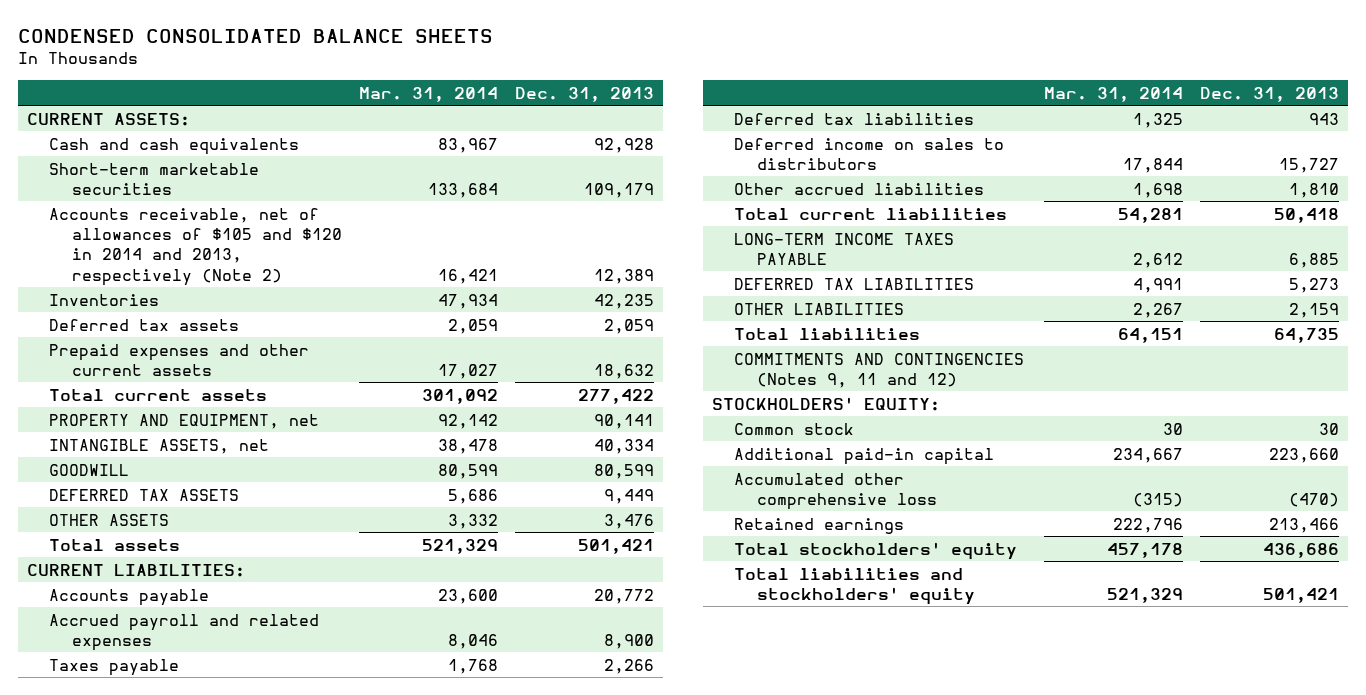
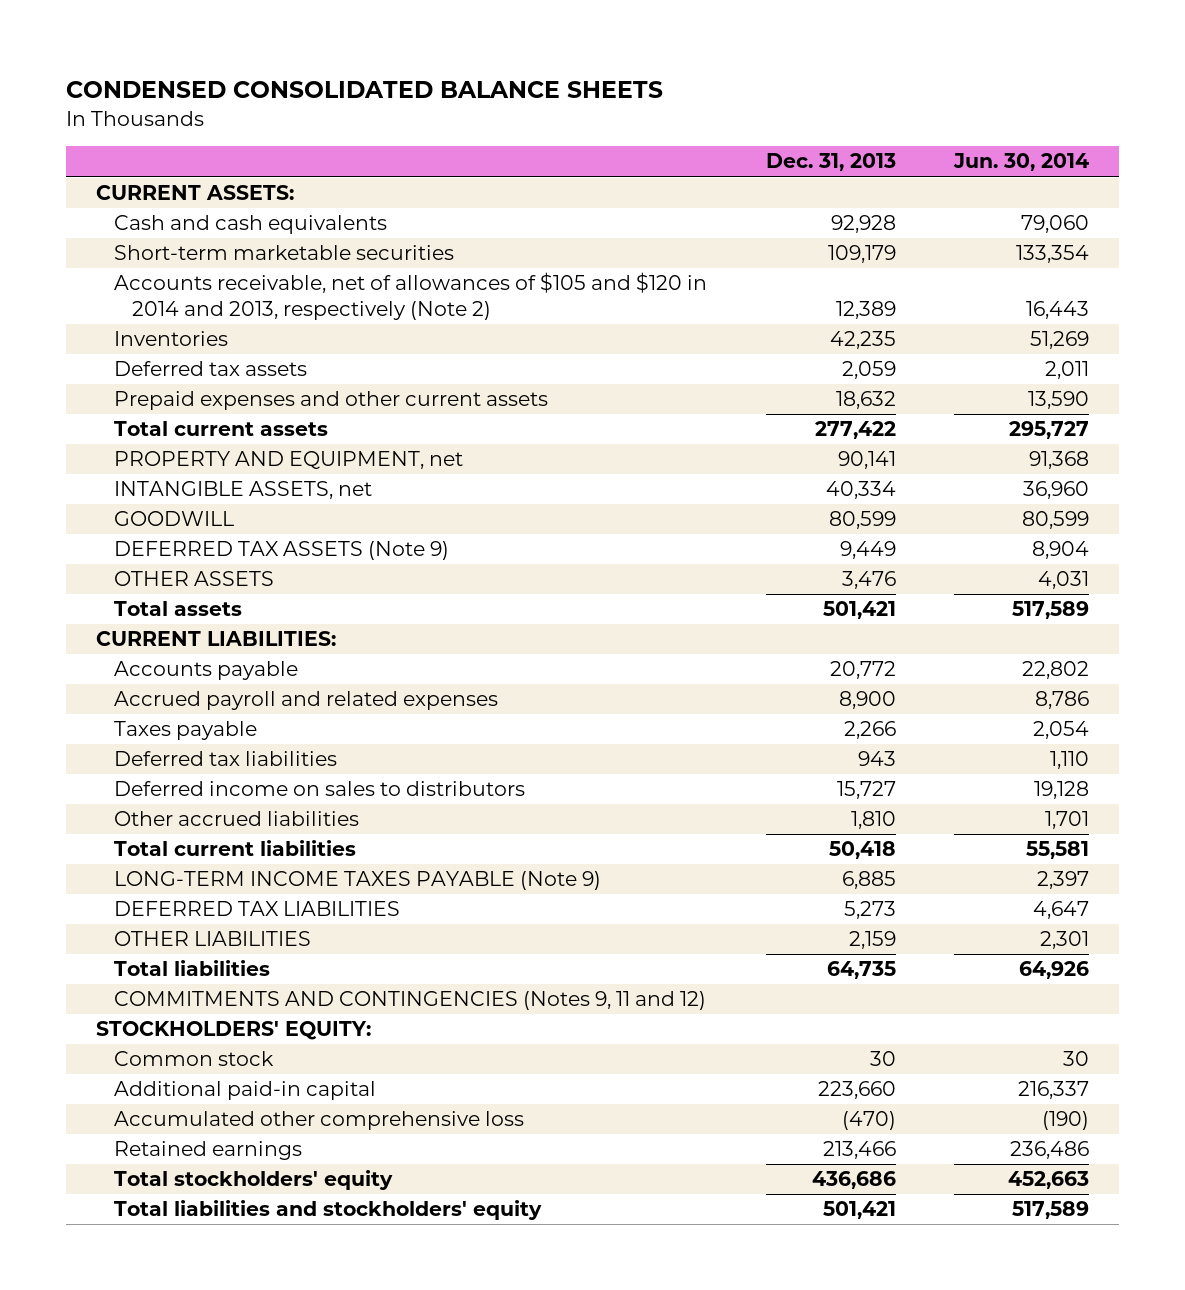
- | Mar. 31, 2014 | Dec. 31, 2013
+ | Dec. 31, 2013 | Jun. 30, 2014
- DEFERRED TAX ASSETS | 5,686 | 9,449
+ DEFERRED TAX ASSETS (Note 9) | 9,449 | 8,904
- LONG-TERM INCOME TAXES PAYABLE | 2,612 | 6,885
+ LONG-TERM INCOME TAXES PAYABLE (Note 9) | 6,885 | 2,397

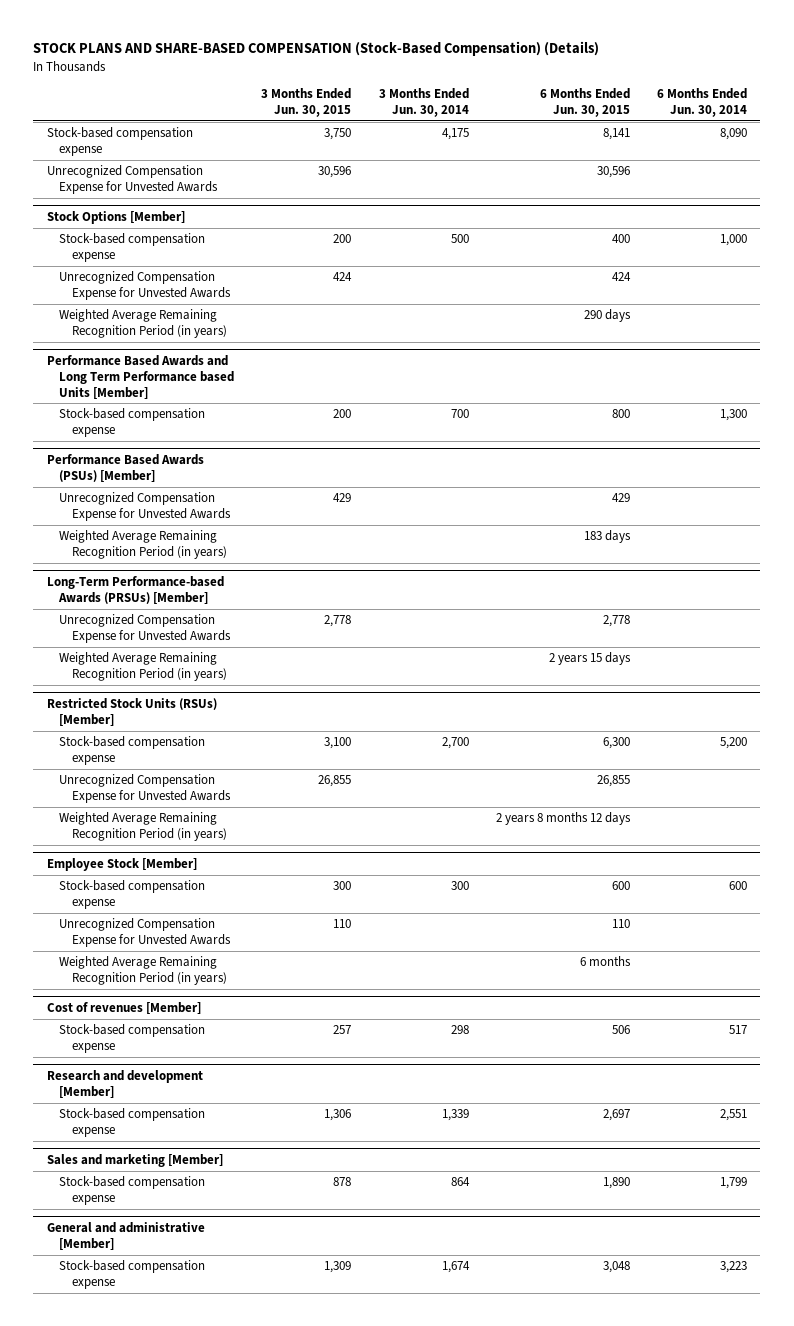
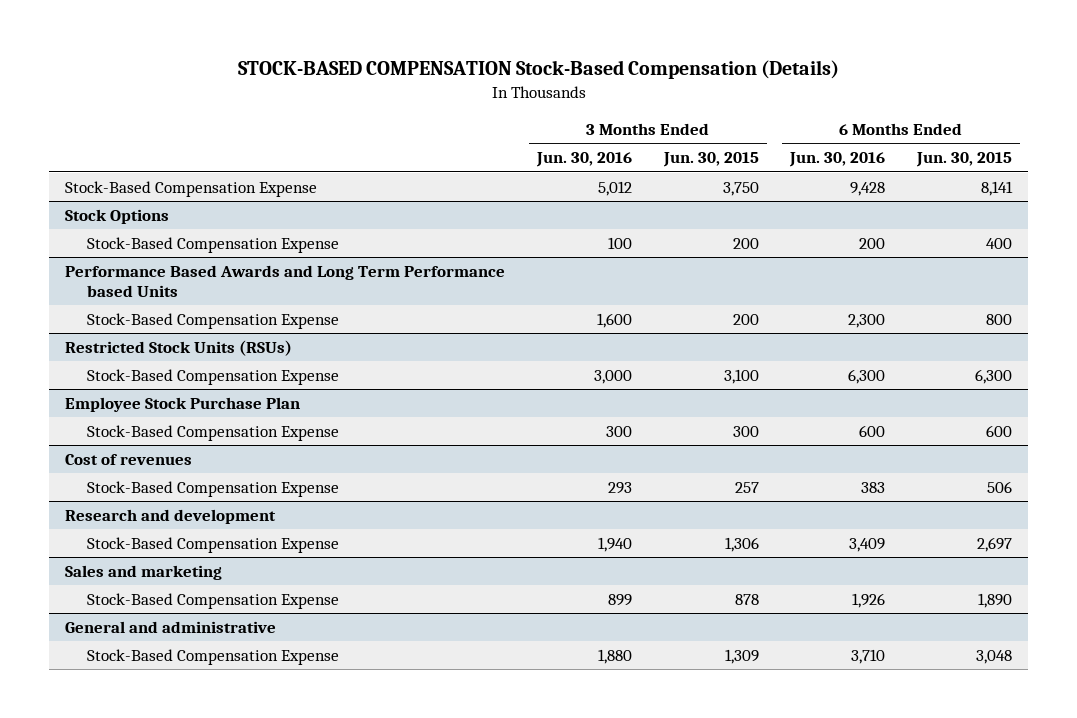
- STOCK PLANS AND SHARE-BASED COMPENSATION (Stock-Based Compensation) (Details)
+ STOCK-BASED COMPENSATION Stock-Based Compensation (Details)
- | 3 Months Ended Jun. 30, 2015 | 3 Months Ended Jun. 30, 2014 | 6 Months Ended Jun. 30, 2015 | 6 Months Ended Jun. 30, 2014
+ | 3 Months Ended Jun. 30, 2016 | 3 Months Ended Jun. 30, 2015 | 6 Months Ended Jun. 30, 2016 | 6 Months Ended Jun. 30, 2015
- Stock-based compensation expense | 3,750 | 4,175 | 8,141 | 8,090
- Unrecognized Compensation Expense for Unvested Awards | 30,596 | | 30,596 |
- Stock Options [Member]
- Stock-based compensation expense | 200 | 500 | 400 | 1,000
- Unrecognized Compensation Expense for Unvested Awards | 424 | | 424 |
- Weighted Average Remaining Recognition Period (in years) | | | 290 days |
- Performance Based Awards and Long Term Performance based Units [Member]
- Stock-based compensation expense | 200 | 700 | 800 | 1,300
- Performance Based Awards (PSUs) [Member]
- Unrecognized Compensation Expense for Unvested Awards | 429 | | 429 |
- Weighted Average Remaining Recognition Period (in years) | | | 183 days |
- Long-Term Performance-based Awards (PRSUs) [Member]
- Unrecognized Compensation Expense for Unvested Awards | 2,778 | | 2,778 |
- Weighted Average Remaining Recognition Period (in years) | | | 2 years 15 days |
- Restricted Stock Units (RSUs) [Member]
- Stock-based compensation expense | 3,100 | 2,700 | 6,300 | 5,200
- Unrecognized Compensation Expense for Unvested Awards | 26,855 | | 26,855 |
- Weighted Average Remaining Recognition Period (in years) | | | 2 years 8 months 12 days |
- Employee Stock [Member]
- Stock-based compensation expense | 300 | 300 | 600 | 600
- Unrecognized Compensation Expense for Unvested Awards | 110 | | 110 |
- Weighted Average Remaining Recognition Period (in years) | | | 6 months |
- Cost of revenues [Member]
- Stock-based compensation expense | 257 | 298 | 506 | 517
- Research and development [Member]
- Stock-based compensation expense | 1,306 | 1,339 | 2,697 | 2,551
- Sales and marketing [Member]
- Stock-based compensation expense | 878 | 864 | 1,890 | 1,799
- General and administrative [Member]
- Stock-based compensation expense | 1,309 | 1,674 | 3,048 | 3,223
+ Stock-Based Compensation Expense | 5,012 | 3,750 | 9,428 | 8,141
+ Stock Options
+ Stock-Based Compensation Expense | 100 | 200 | 200 | 400
+ Performance Based Awards and Long Term Performance based Units
+ Stock-Based Compensation Expense | 1,600 | 200 | 2,300 | 800
+ Restricted Stock Units (RSUs)
+ Stock-Based Compensation Expense | 3,000 | 3,100 | 6,300 | 6,300
+ Employee Stock Purchase Plan
+ Stock-Based Compensation Expense | 300 | 300 | 600 | 600
+ Cost of revenues
+ Stock-Based Compensation Expense | 293 | 257 | 383 | 506
+ Research and development
+ Stock-Based Compensation Expense | 1,940 | 1,306 | 3,409 | 2,697
+ Sales and marketing
+ Stock-Based Compensation Expense | 899 | 878 | 1,926 | 1,890
+ General and administrative
+ Stock-Based Compensation Expense | 1,880 | 1,309 | 3,710 | 3,048

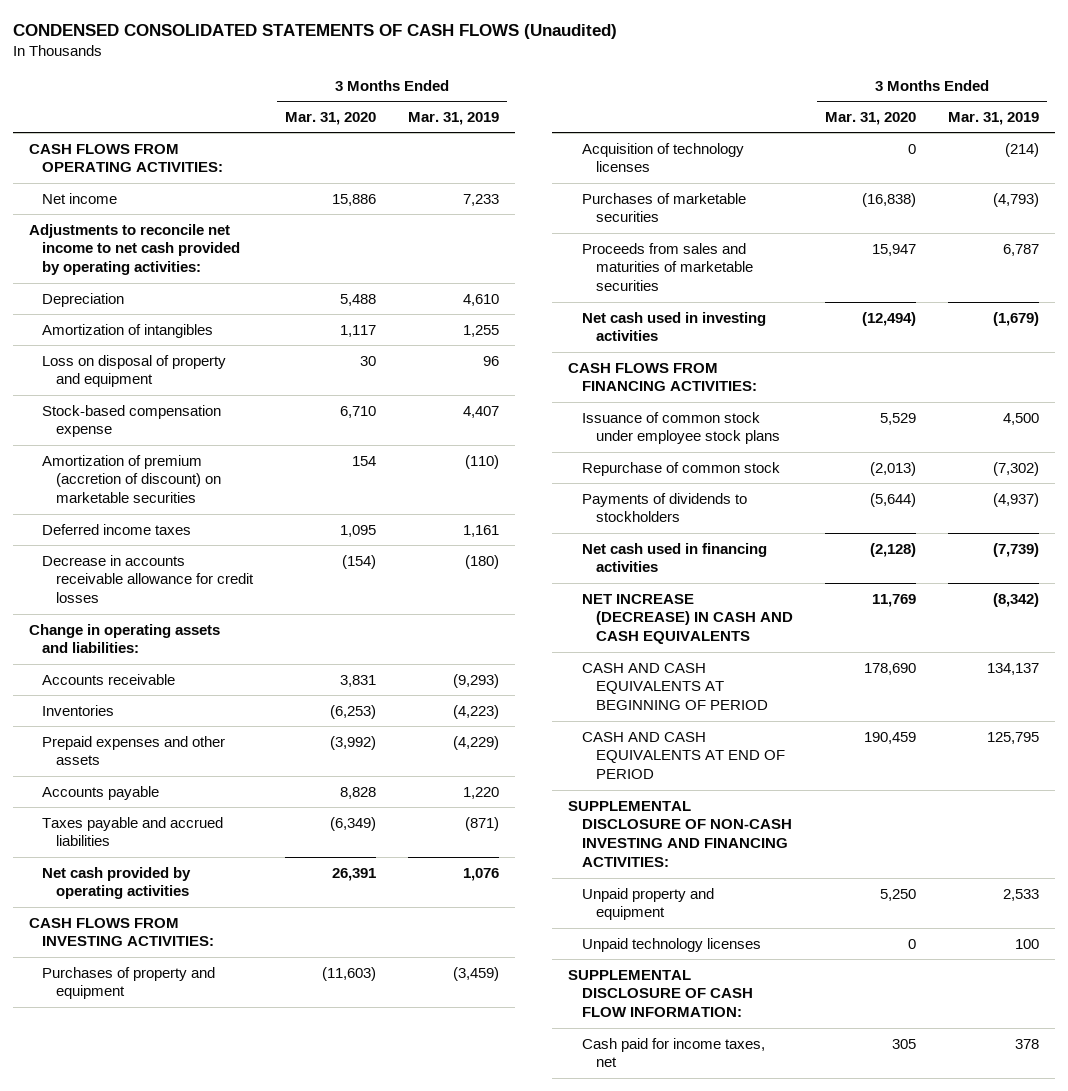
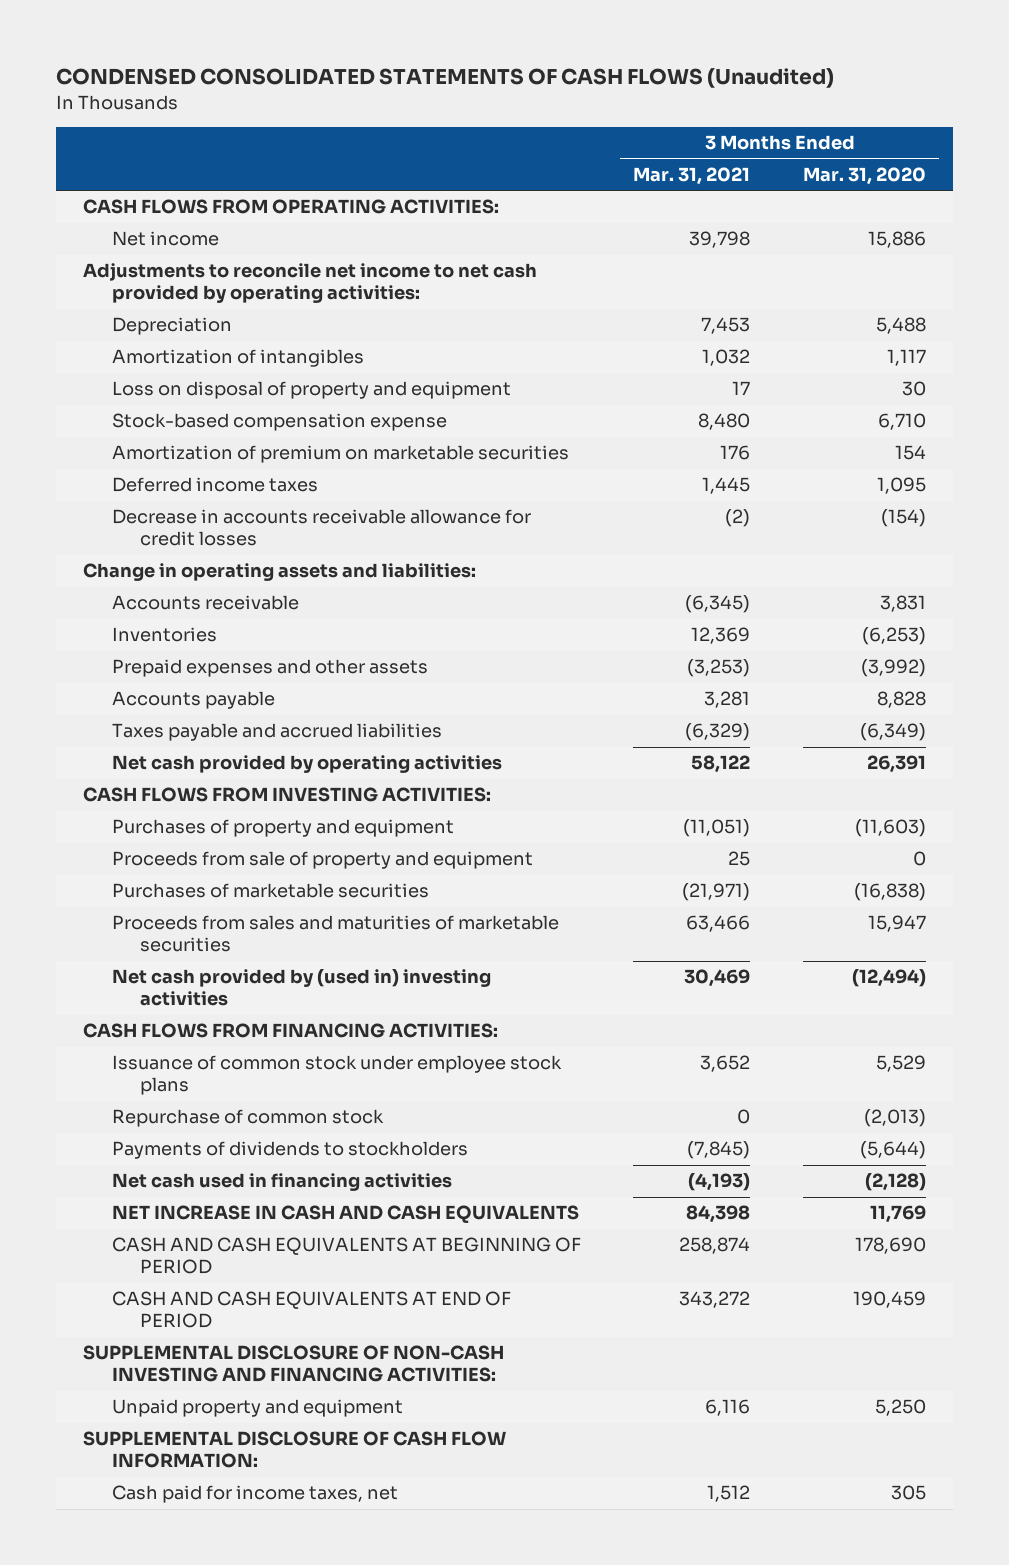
- | 3 Months Ended Mar. 31, 2020 | 3 Months Ended Mar. 31, 2019
+ | 3 Months Ended Mar. 31, 2021 | 3 Months Ended Mar. 31, 2020
- Amortization of premium (accretion of discount) on marketable securities | 154 | (110)
+ Amortization of premium on marketable securities | 176 | 154
- Acquisition of technology licenses | 0 | (214)
+ Proceeds from sale of property and equipment | 25 | 0
- Net cash used in investing activities | (12,494) | (1,679)
+ Net cash provided by (used in) investing activities | 30,469 | (12,494)
- NET INCREASE (DECREASE) IN CASH AND CASH EQUIVALENTS | 11,769 | (8,342)
+ NET INCREASE IN CASH AND CASH EQUIVALENTS | 84,398 | 11,769
- Unpaid technology licenses | 0 | 100

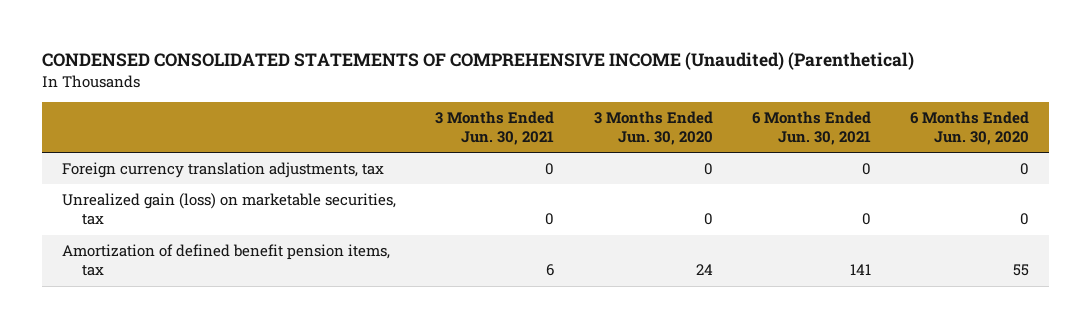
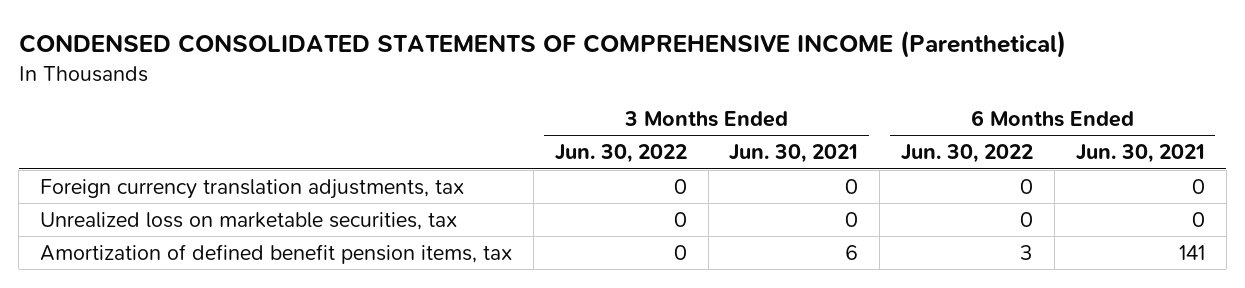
- CONDENSED CONSOLIDATED STATEMENTS OF COMPREHENSIVE INCOME (Unaudited) (Parenthetical)
+ CONDENSED CONSOLIDATED STATEMENTS OF COMPREHENSIVE INCOME (Parenthetical)
- | 3 Months Ended Jun. 30, 2021 | 3 Months Ended Jun. 30, 2020 | 6 Months Ended Jun. 30, 2021 | 6 Months Ended Jun. 30, 2020
+ | 3 Months Ended Jun. 30, 2022 | 3 Months Ended Jun. 30, 2021 | 6 Months Ended Jun. 30, 2022 | 6 Months Ended Jun. 30, 2021
- Unrealized gain (loss) on marketable securities, tax | 0 | 0 | 0 | 0
+ Unrealized loss on marketable securities, tax | 0 | 0 | 0 | 0

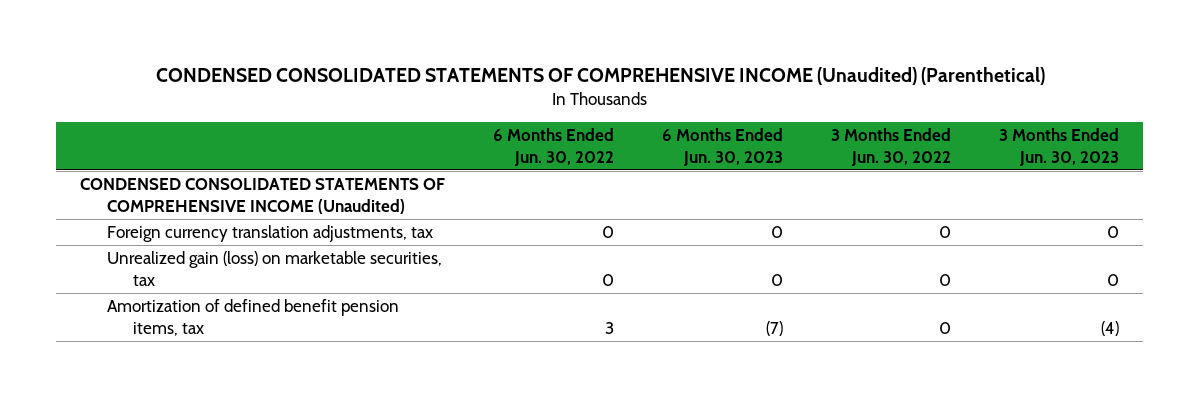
- CONDENSED CONSOLIDATED STATEMENTS OF COMPREHENSIVE INCOME (Parenthetical)
+ CONDENSED CONSOLIDATED STATEMENTS OF COMPREHENSIVE INCOME (Unaudited) (Parenthetical)
- | 3 Months Ended Jun. 30, 2022 | 3 Months Ended Jun. 30, 2021 | 6 Months Ended Jun. 30, 2022 | 6 Months Ended Jun. 30, 2021
+ | 6 Months Ended Jun. 30, 2022 | 6 Months Ended Jun. 30, 2023 | 3 Months Ended Jun. 30, 2022 | 3 Months Ended Jun. 30, 2023
+ CONDENSED CONSOLIDATED STATEMENTS OF COMPREHENSIVE INCOME (Unaudited)
- Unrealized loss on marketable securities, tax | 0 | 0 | 0 | 0
+ Unrealized gain (loss) on marketable securities, tax | 0 | 0 | 0 | 0

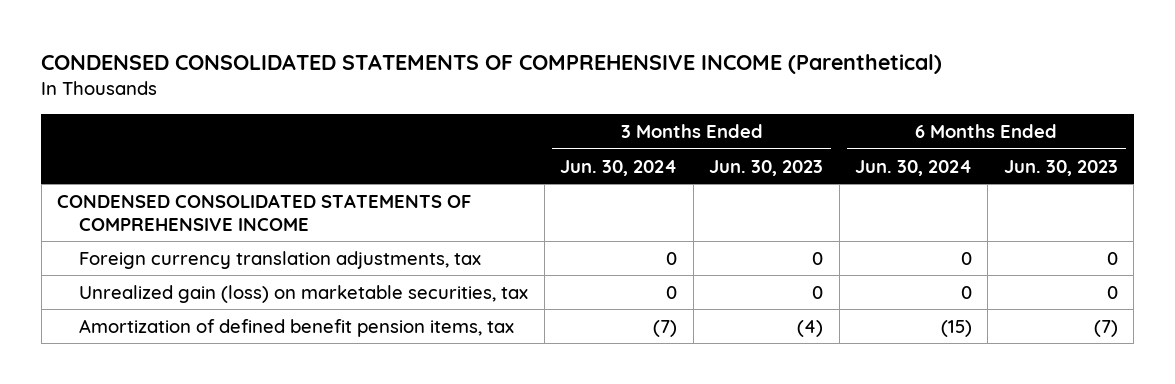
- CONDENSED CONSOLIDATED STATEMENTS OF COMPREHENSIVE INCOME (Unaudited) (Parenthetical)
+ CONDENSED CONSOLIDATED STATEMENTS OF COMPREHENSIVE INCOME (Parenthetical)
- | 6 Months Ended Jun. 30, 2022 | 6 Months Ended Jun. 30, 2023 | 3 Months Ended Jun. 30, 2022 | 3 Months Ended Jun. 30, 2023
+ | 3 Months Ended Jun. 30, 2024 | 3 Months Ended Jun. 30, 2023 | 6 Months Ended Jun. 30, 2024 | 6 Months Ended Jun. 30, 2023
- CONDENSED CONSOLIDATED STATEMENTS OF COMPREHENSIVE INCOME (Unaudited)
+ CONDENSED CONSOLIDATED STATEMENTS OF COMPREHENSIVE INCOME

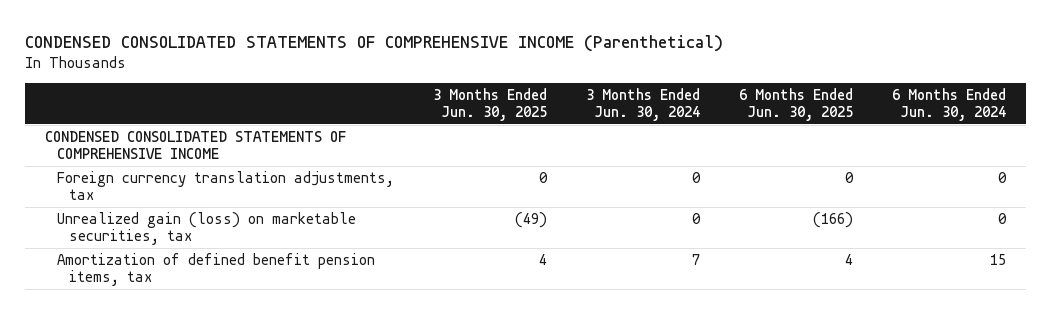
- | 3 Months Ended Jun. 30, 2024 | 3 Months Ended Jun. 30, 2023 | 6 Months Ended Jun. 30, 2024 | 6 Months Ended Jun. 30, 2023
+ | 3 Months Ended Jun. 30, 2025 | 3 Months Ended Jun. 30, 2024 | 6 Months Ended Jun. 30, 2025 | 6 Months Ended Jun. 30, 2024
- Amortization of defined benefit pension items, tax | (7) | (4) | (15) | (7)
+ Amortization of defined benefit pension items, tax | 4 | 7 | 4 | 15

